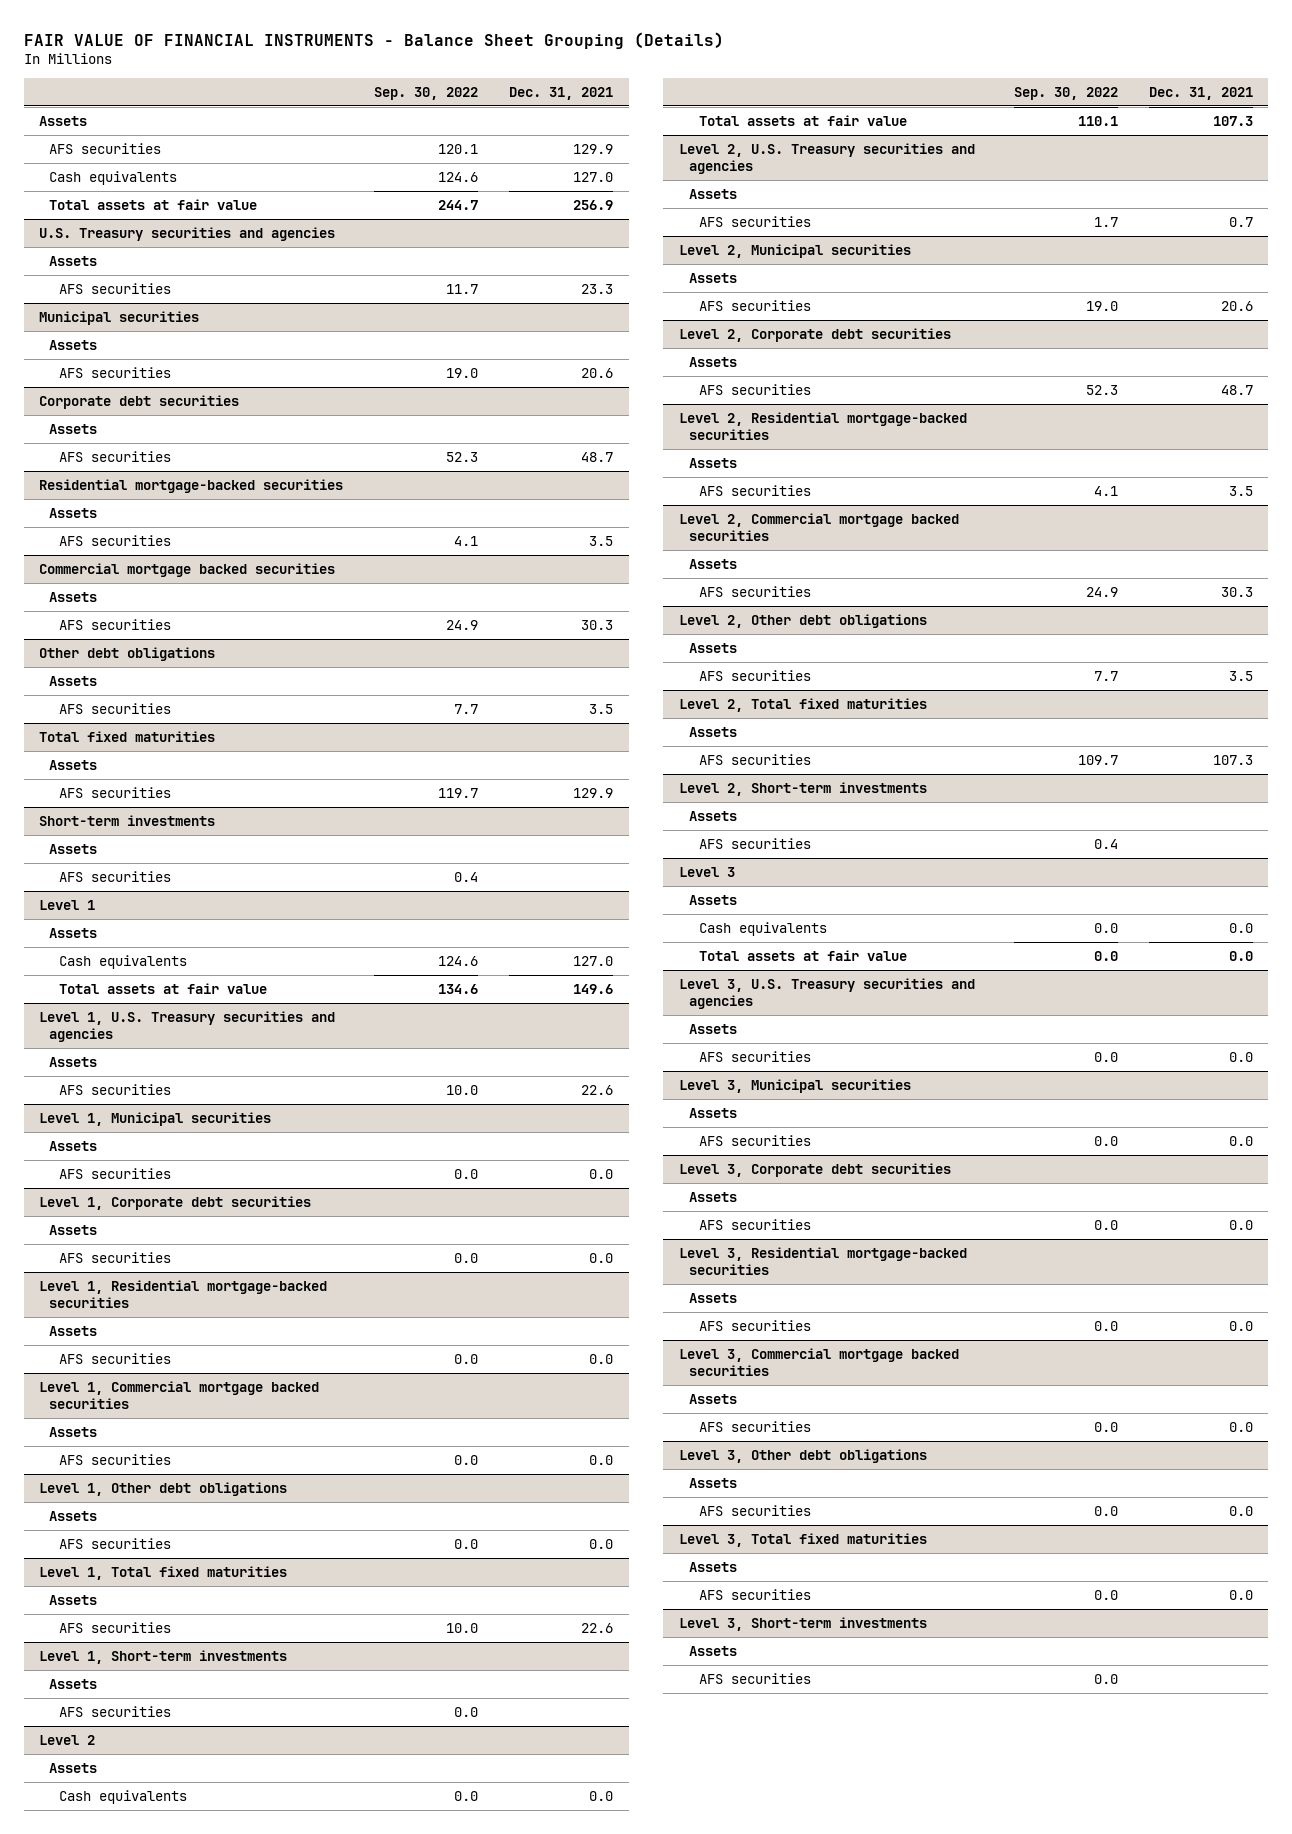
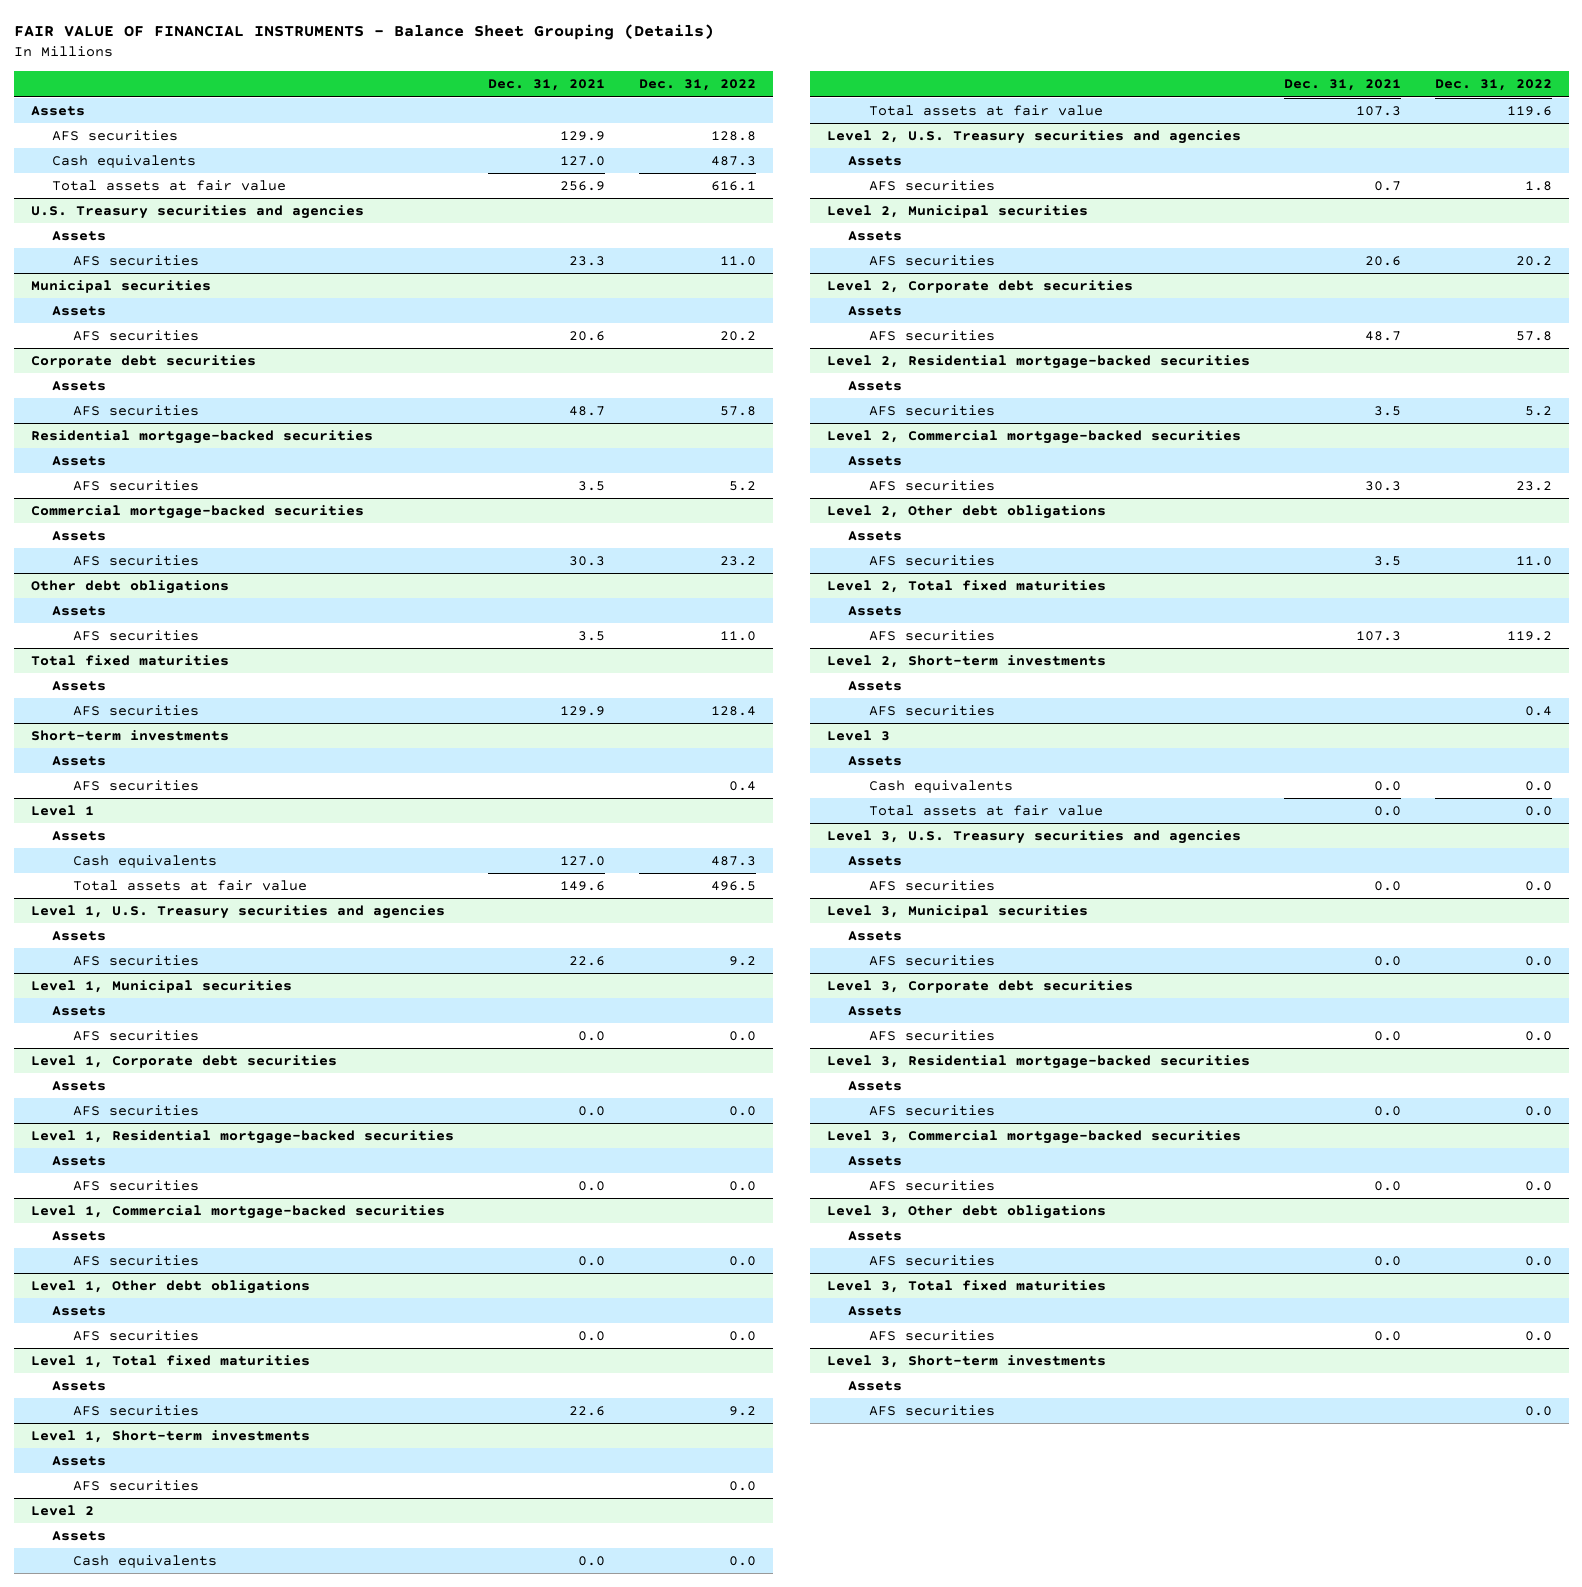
- | Sep. 30, 2022 | Dec. 31, 2021
+ | Dec. 31, 2021 | Dec. 31, 2022
- Commercial mortgage backed securities
+ Commercial mortgage-backed securities
- Level 1, Commercial mortgage backed securities
+ Level 1, Commercial mortgage-backed securities
- Level 2, Commercial mortgage backed securities
+ Level 2, Commercial mortgage-backed securities
- Level 3, Commercial mortgage backed securities
+ Level 3, Commercial mortgage-backed securities

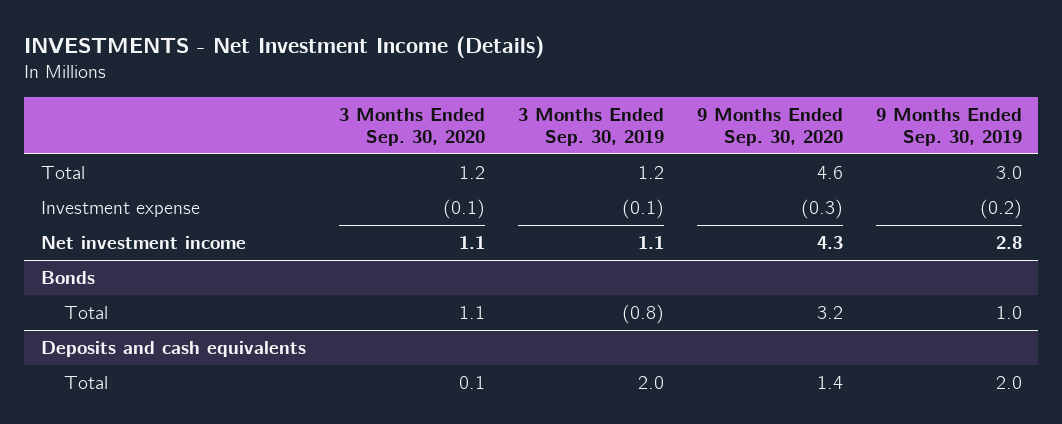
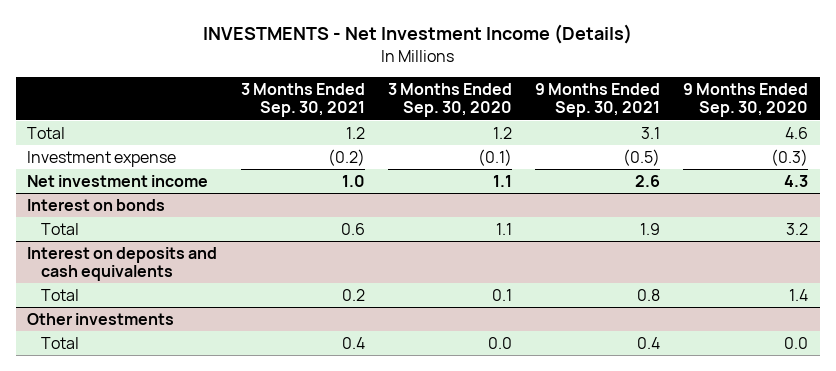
- | 3 Months Ended Sep. 30, 2020 | 3 Months Ended Sep. 30, 2019 | 9 Months Ended Sep. 30, 2020 | 9 Months Ended Sep. 30, 2019
+ | 3 Months Ended Sep. 30, 2021 | 3 Months Ended Sep. 30, 2020 | 9 Months Ended Sep. 30, 2021 | 9 Months Ended Sep. 30, 2020
- Bonds
+ Interest on bonds
- Deposits and cash equivalents
+ Interest on deposits and cash equivalents
+ Other investments
+ Total | 0.4 | 0.0 | 0.4 | 0.0

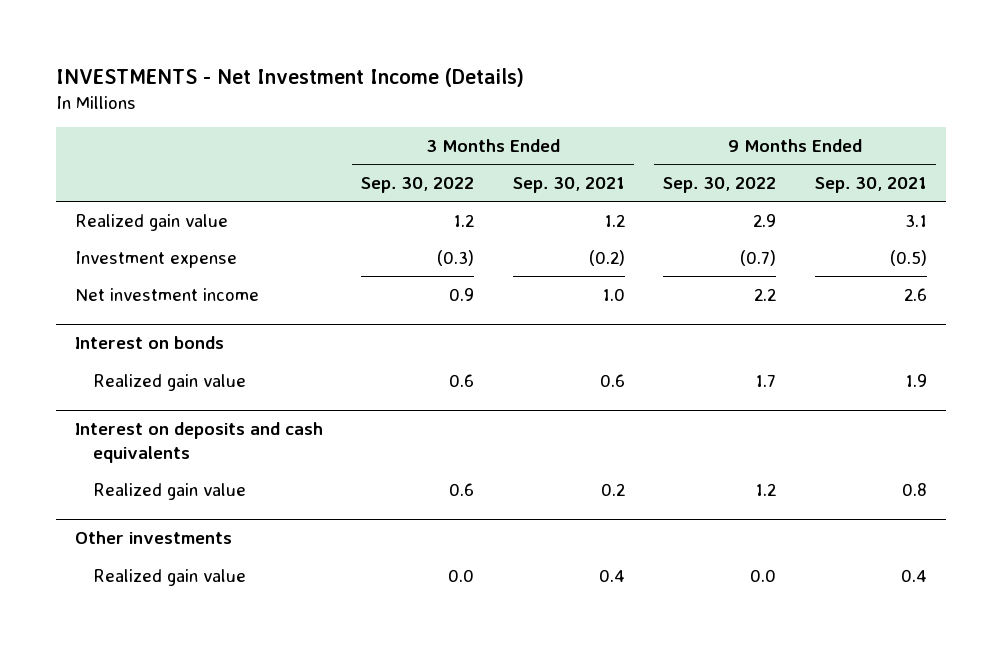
- | 3 Months Ended Sep. 30, 2021 | 3 Months Ended Sep. 30, 2020 | 9 Months Ended Sep. 30, 2021 | 9 Months Ended Sep. 30, 2020
+ | 3 Months Ended Sep. 30, 2022 | 3 Months Ended Sep. 30, 2021 | 9 Months Ended Sep. 30, 2022 | 9 Months Ended Sep. 30, 2021
- Total | 1.2 | 1.2 | 3.1 | 4.6
+ Realized gain value | 1.2 | 1.2 | 2.9 | 3.1
@ Interest on bonds
- Total | 0.6 | 1.1 | 1.9 | 3.2
+ Realized gain value | 0.6 | 0.6 | 1.7 | 1.9
@ Interest on deposits and cash equivalents
- Total | 0.2 | 0.1 | 0.8 | 1.4
+ Realized gain value | 0.6 | 0.2 | 1.2 | 0.8
@ Other investments
- Total | 0.4 | 0.0 | 0.4 | 0.0
+ Realized gain value | 0.0 | 0.4 | 0.0 | 0.4

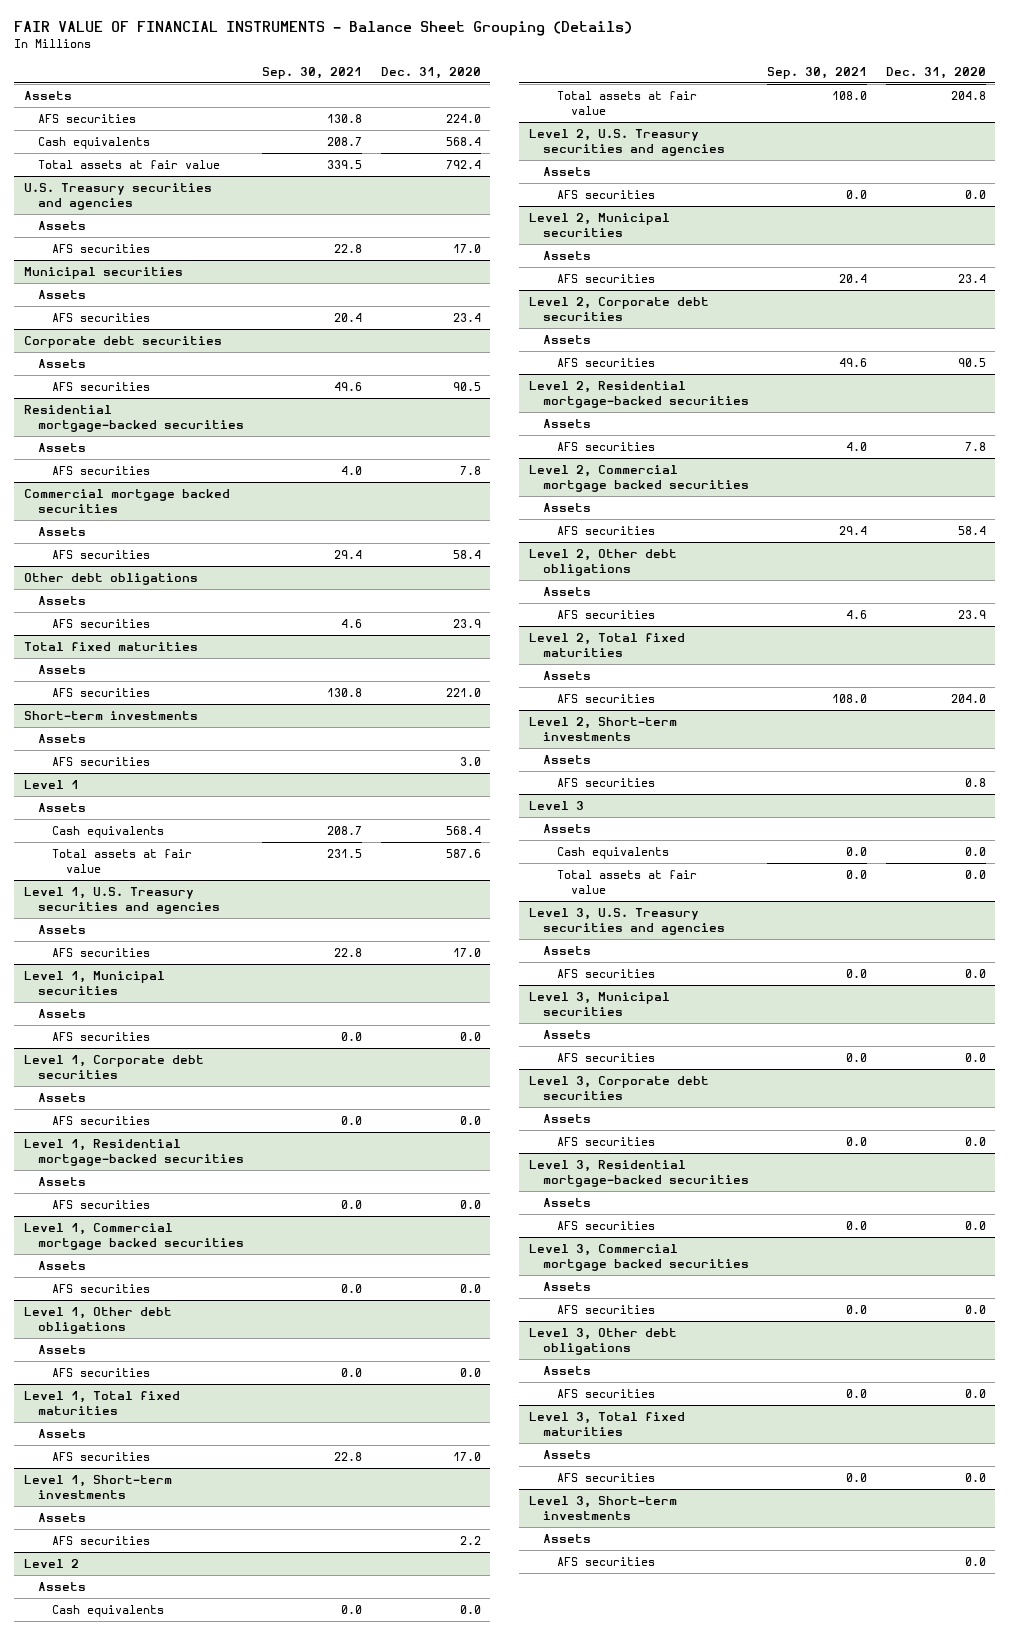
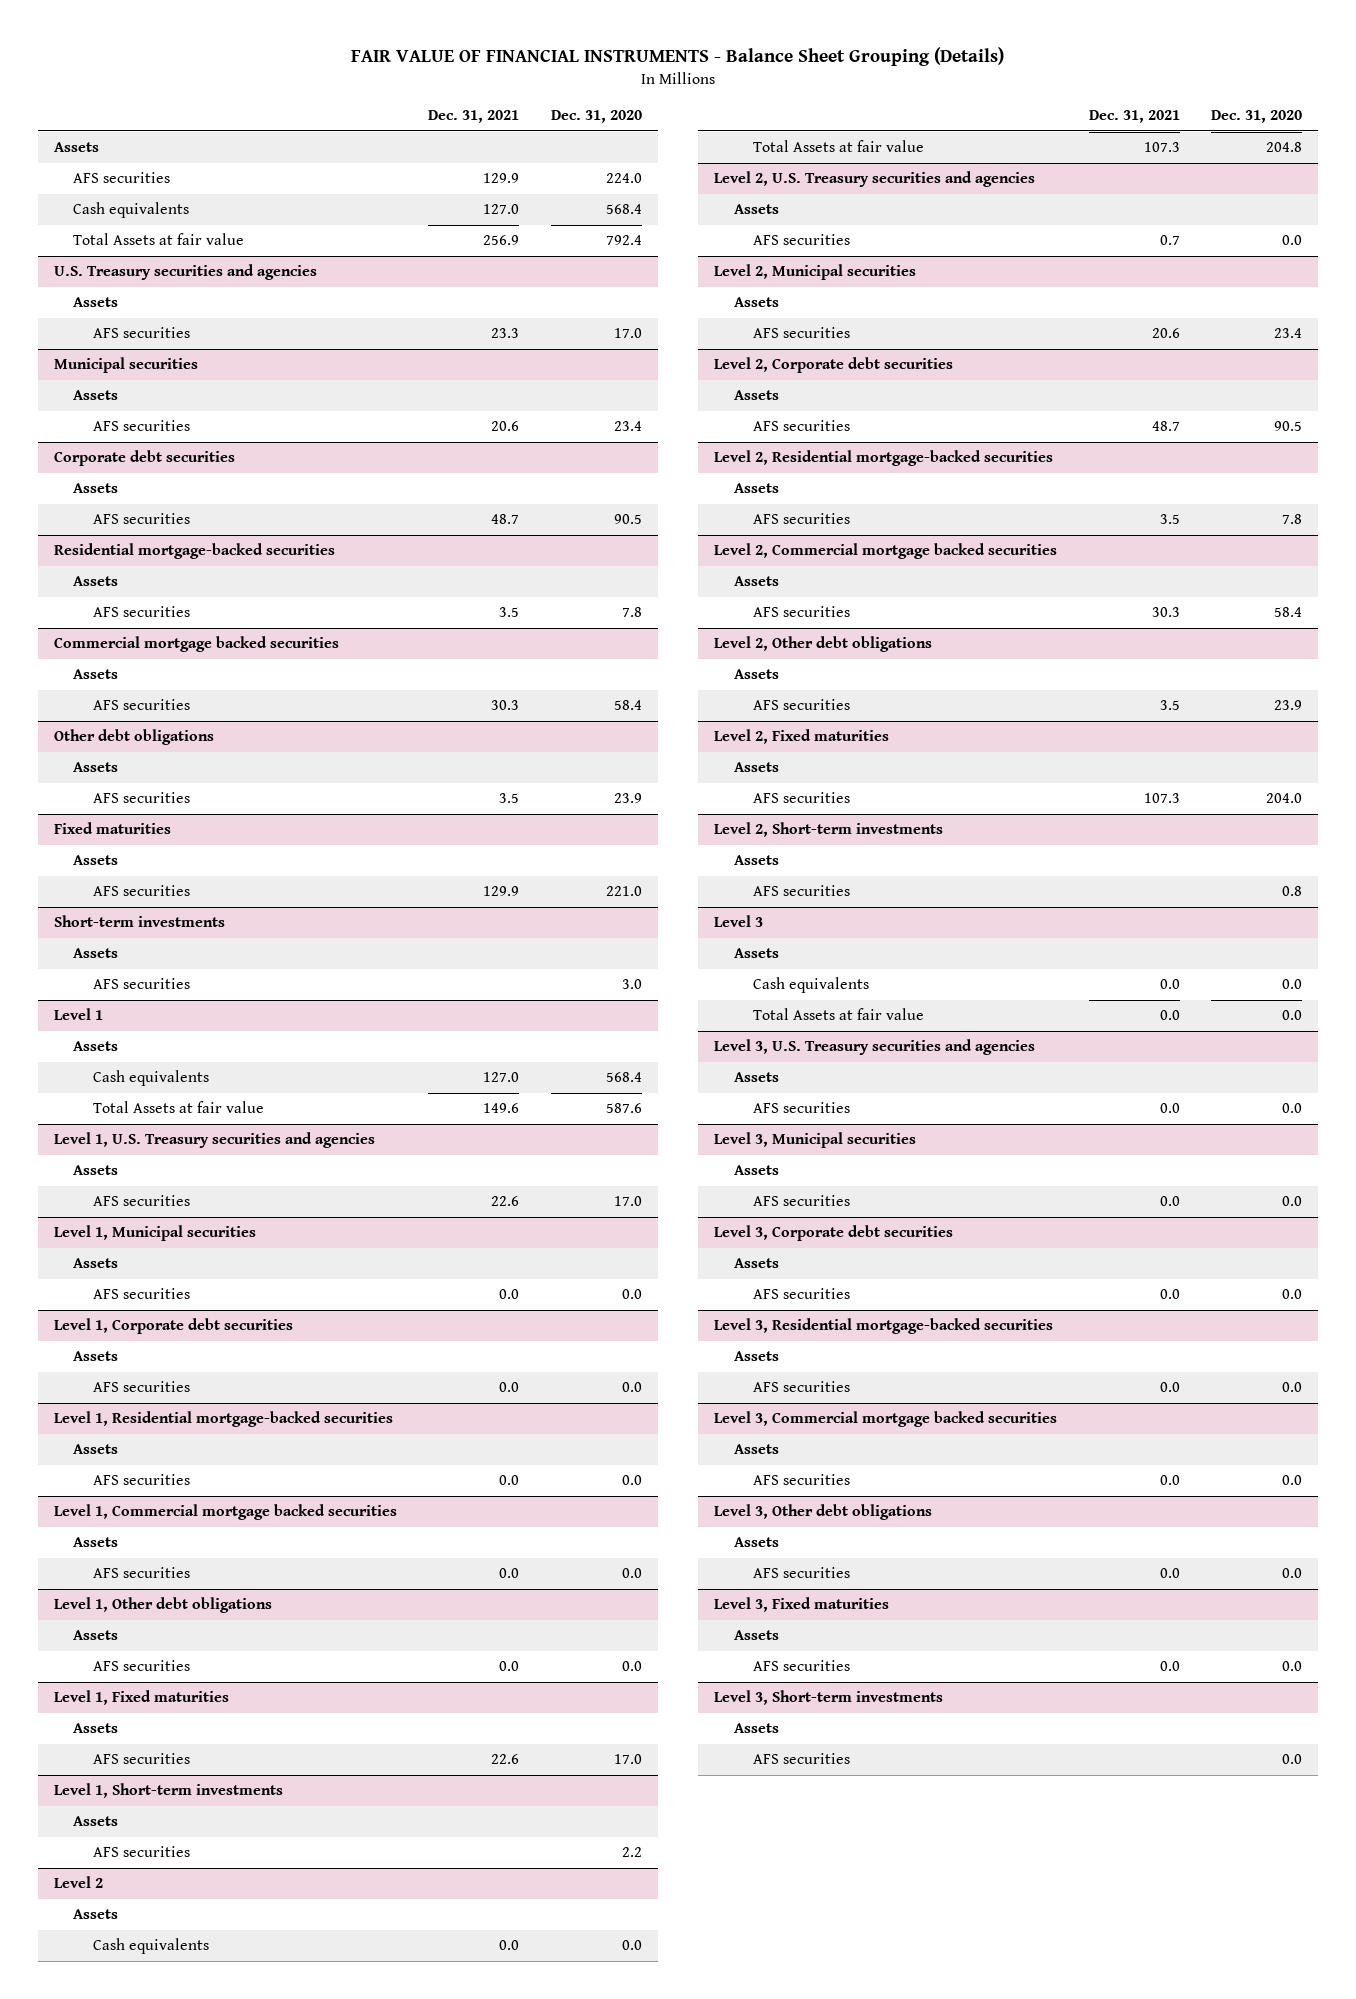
- | Sep. 30, 2021 | Dec. 31, 2020
+ | Dec. 31, 2021 | Dec. 31, 2020
- Total assets at fair value | 339.5 | 792.4
+ Total Assets at fair value | 256.9 | 792.4
- Total fixed maturities
+ Fixed maturities
@ Level 1
- Total assets at fair value | 231.5 | 587.6
+ Total Assets at fair value | 149.6 | 587.6
- Level 1, Total fixed maturities
+ Level 1, Fixed maturities
@ Level 2
- Total assets at fair value | 108.0 | 204.8
+ Total Assets at fair value | 107.3 | 204.8
- Level 2, Total fixed maturities
+ Level 2, Fixed maturities
@ Level 3
- Total assets at fair value | 0.0 | 0.0
+ Total Assets at fair value | 0.0 | 0.0
- Level 3, Total fixed maturities
+ Level 3, Fixed maturities

